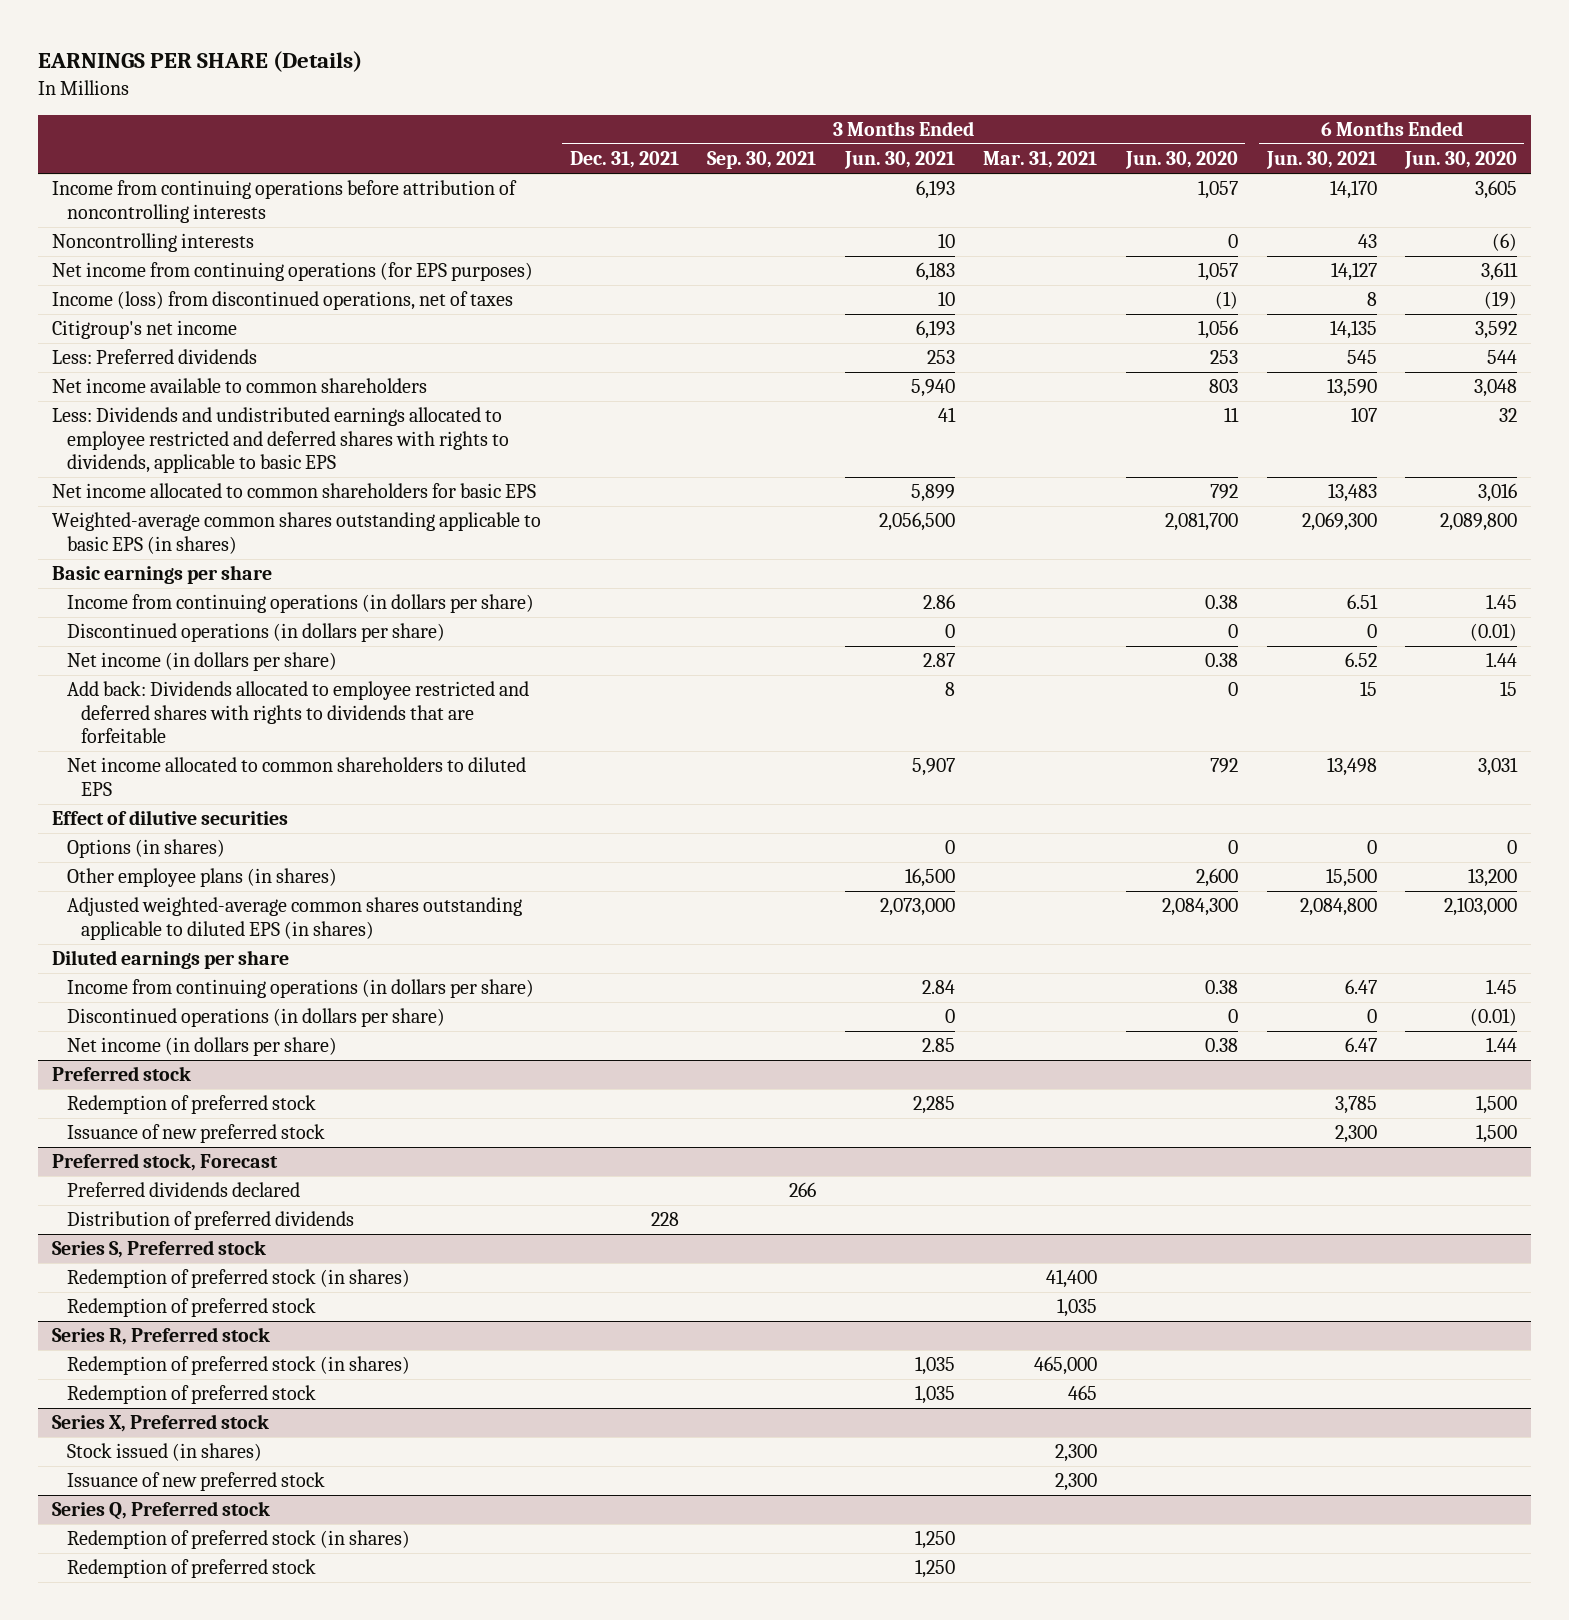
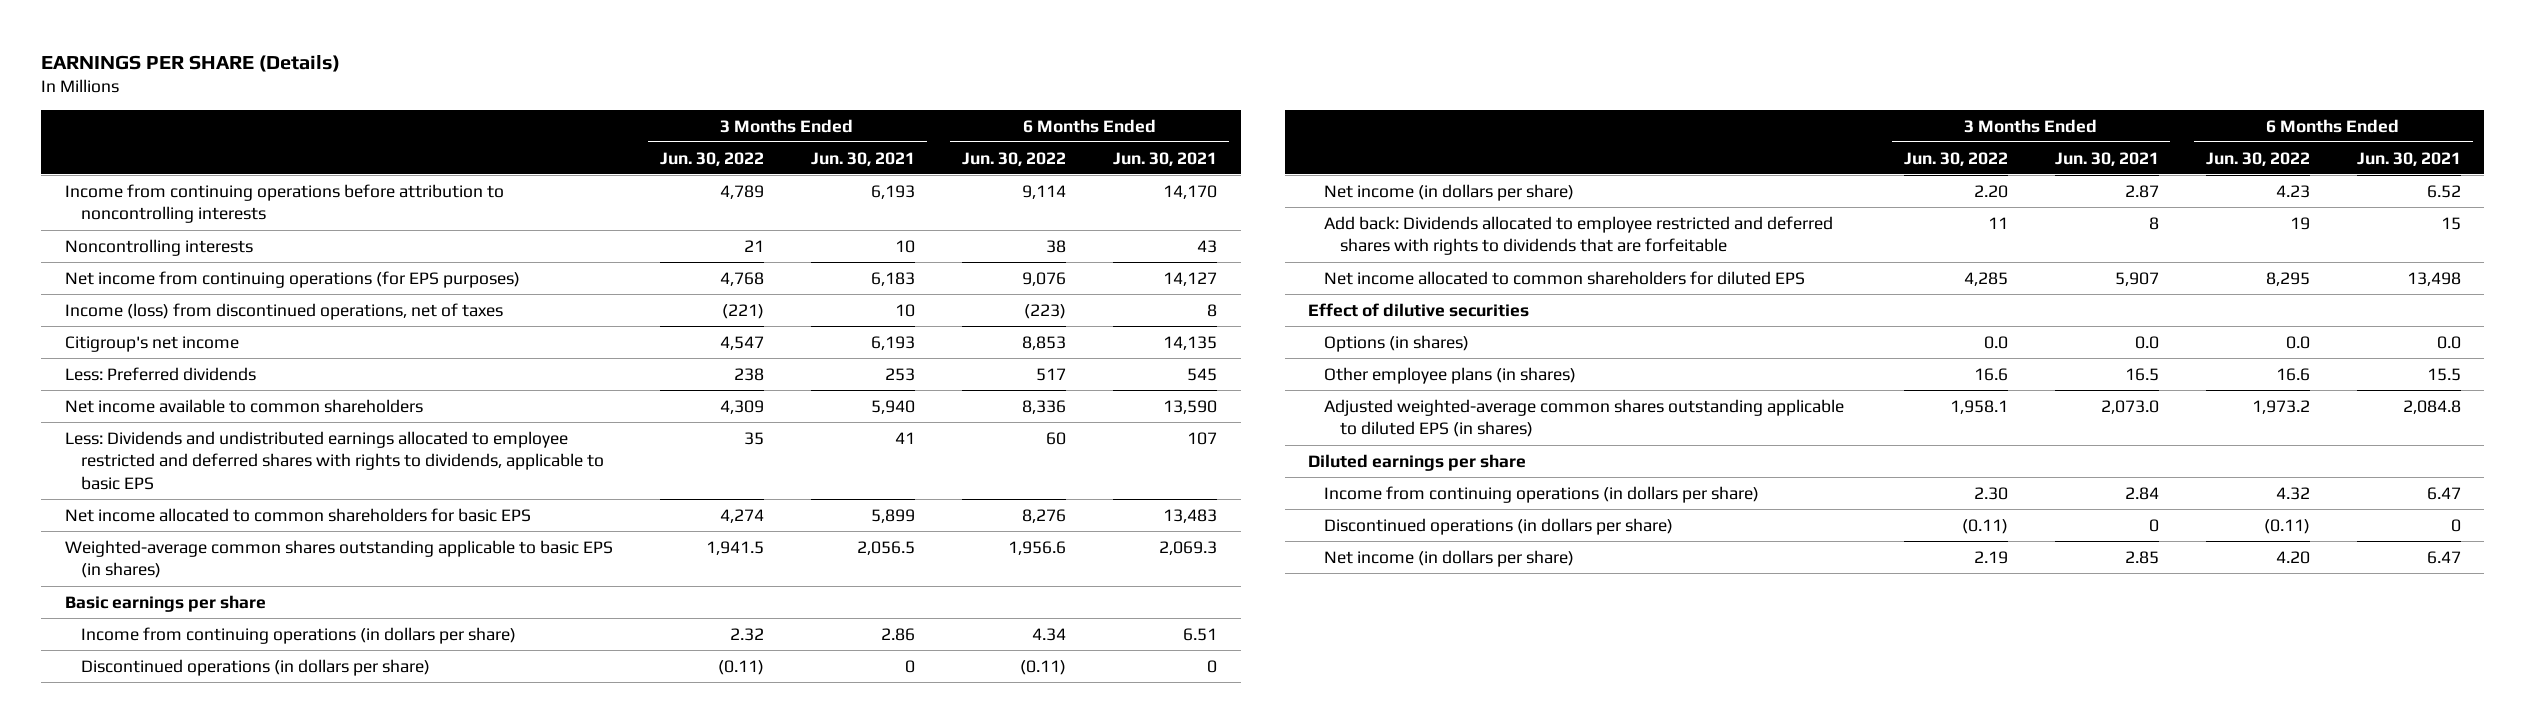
- | 3 Months Ended Dec. 31, 2021 | 3 Months Ended Sep. 30, 2021 | 3 Months Ended Jun. 30, 2021 | 3 Months Ended Mar. 31, 2021 | 3 Months Ended Jun. 30, 2020 | 6 Months Ended Jun. 30, 2021 | 6 Months Ended Jun. 30, 2020
+ | 3 Months Ended Jun. 30, 2022 | 3 Months Ended Jun. 30, 2021 | 6 Months Ended Jun. 30, 2022 | 6 Months Ended Jun. 30, 2021
- Income from continuing operations before attribution of noncontrolling interests | | | 6,193 | | 1,057 | 14,170 | 3,605
+ Income from continuing operations before attribution to noncontrolling interests | 4,789 | 6,193 | 9,114 | 14,170
- Weighted-average common shares outstanding applicable to basic EPS (in shares) | | | 2,056,500 | | 2,081,700 | 2,069,300 | 2,089,800
+ Weighted-average common shares outstanding applicable to basic EPS (in shares) | 1,941.5 | 2,056.5 | 1,956.6 | 2,069.3
- Net income allocated to common shareholders to diluted EPS | | | 5,907 | | 792 | 13,498 | 3,031
+ Net income allocated to common shareholders for diluted EPS | 4,285 | 5,907 | 8,295 | 13,498
- Options (in shares) | | | 0 | | 0 | 0 | 0
- Other employee plans (in shares) | | | 16,500 | | 2,600 | 15,500 | 13,200
- Adjusted weighted-average common shares outstanding applicable to diluted EPS (in shares) | | | 2,073,000 | | 2,084,300 | 2,084,800 | 2,103,000
+ Options (in shares) | 0.0 | 0.0 | 0.0 | 0.0
+ Other employee plans (in shares) | 16.6 | 16.5 | 16.6 | 15.5
+ Adjusted weighted-average common shares outstanding applicable to diluted EPS (in shares) | 1,958.1 | 2,073.0 | 1,973.2 | 2,084.8
- Preferred stock
- Redemption of preferred stock | | | 2,285 | | | 3,785 | 1,500
- Issuance of new preferred stock | | | | | | 2,300 | 1,500
- Preferred stock, Forecast
- Preferred dividends declared | | 266 | | | | |
- Distribution of preferred dividends | 228 | | | | | |
- Series S, Preferred stock
- Redemption of preferred stock (in shares) | | | | 41,400 | | |
- Redemption of preferred stock | | | | 1,035 | | |
- Series R, Preferred stock
- Redemption of preferred stock (in shares) | | | 1,035 | 465,000 | | |
- Redemption of preferred stock | | | 1,035 | 465 | | |
- Series X, Preferred stock
- Stock issued (in shares) | | | | 2,300 | | |
- Issuance of new preferred stock | | | | 2,300 | | |
- Series Q, Preferred stock
- Redemption of preferred stock (in shares) | | | 1,250 | | | |
- Redemption of preferred stock | | | 1,250 | | | |

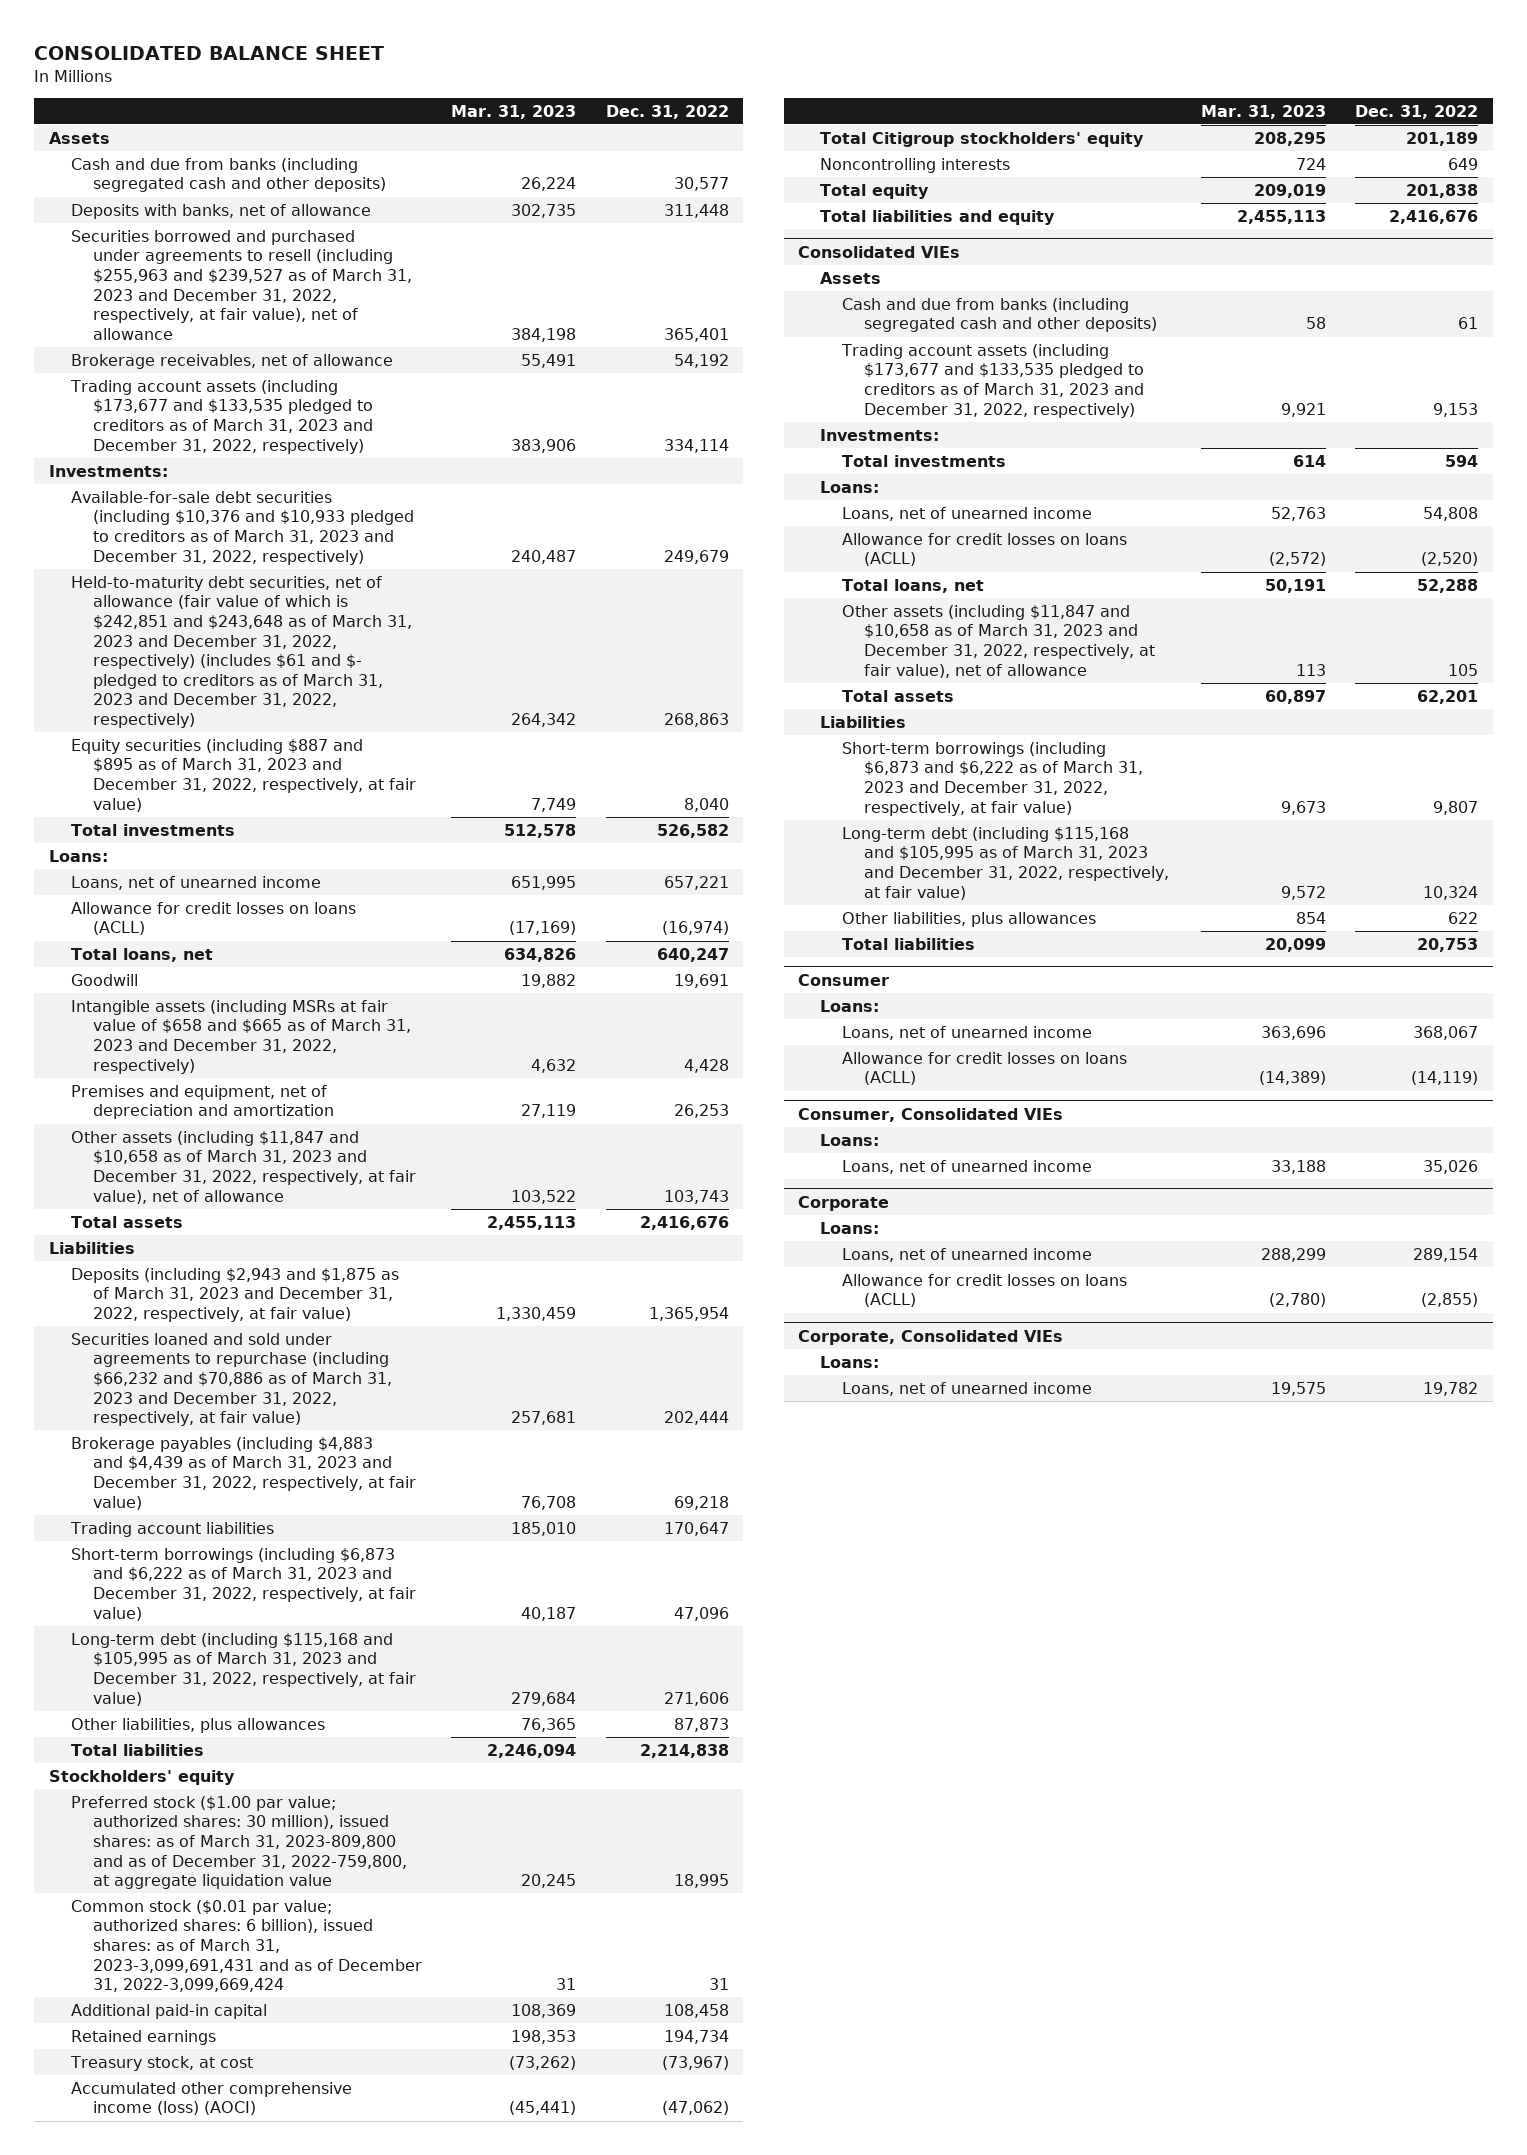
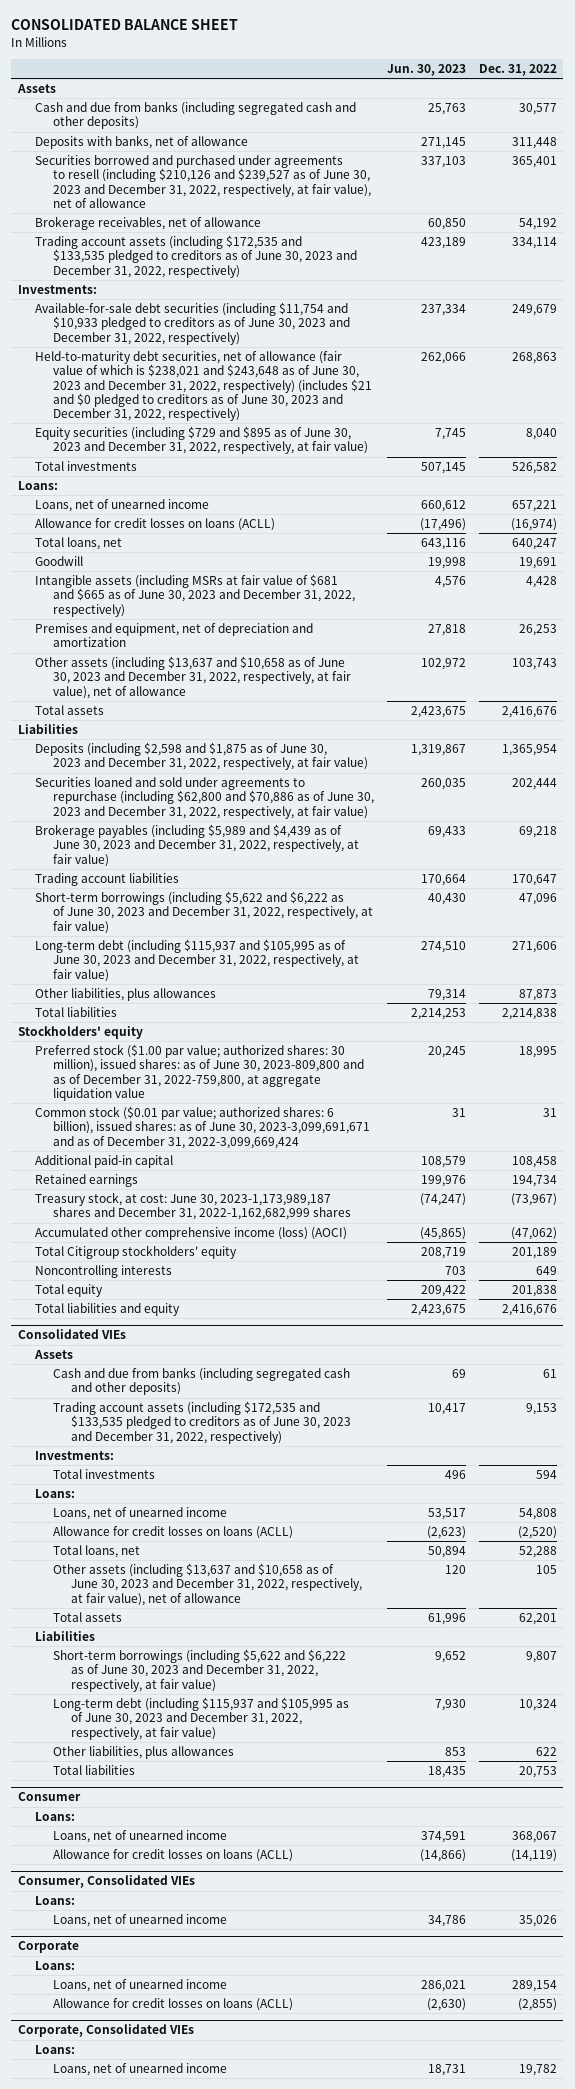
- | Mar. 31, 2023 | Dec. 31, 2022
+ | Jun. 30, 2023 | Dec. 31, 2022
- Securities borrowed and purchased under agreements to resell (including $255,963 and $239,527 as of March 31, 2023 and December 31, 2022, respectively, at fair value), net of allowance | 384,198 | 365,401
+ Securities borrowed and purchased under agreements to resell (including $210,126 and $239,527 as of June 30, 2023 and December 31, 2022, respectively, at fair value), net of allowance | 337,103 | 365,401
- Trading account assets (including $173,677 and $133,535 pledged to creditors as of March 31, 2023 and December 31, 2022, respectively) | 383,906 | 334,114
+ Trading account assets (including $172,535 and $133,535 pledged to creditors as of June 30, 2023 and December 31, 2022, respectively) | 423,189 | 334,114
- Available-for-sale debt securities (including $10,376 and $10,933 pledged to creditors as of March 31, 2023 and December 31, 2022, respectively) | 240,487 | 249,679
- Held-to-maturity debt securities, net of allowance (fair value of which is $242,851 and $243,648 as of March 31, 2023 and December 31, 2022, respectively) (includes $61 and $- pledged to creditors as of March 31, 2023 and December 31, 2022, respectively) | 264,342 | 268,863
- Equity securities (including $887 and $895 as of March 31, 2023 and December 31, 2022, respectively, at fair value) | 7,749 | 8,040
+ Available-for-sale debt securities (including $11,754 and $10,933 pledged to creditors as of June 30, 2023 and December 31, 2022, respectively) | 237,334 | 249,679
+ Held-to-maturity debt securities, net of allowance (fair value of which is $238,021 and $243,648 as of June 30, 2023 and December 31, 2022, respectively) (includes $21 and $0 pledged to creditors as of June 30, 2023 and December 31, 2022, respectively) | 262,066 | 268,863
+ Equity securities (including $729 and $895 as of June 30, 2023 and December 31, 2022, respectively, at fair value) | 7,745 | 8,040
- Intangible assets (including MSRs at fair value of $658 and $665 as of March 31, 2023 and December 31, 2022, respectively) | 4,632 | 4,428
+ Intangible assets (including MSRs at fair value of $681 and $665 as of June 30, 2023 and December 31, 2022, respectively) | 4,576 | 4,428
- Other assets (including $11,847 and $10,658 as of March 31, 2023 and December 31, 2022, respectively, at fair value), net of allowance | 103,522 | 103,743
+ Other assets (including $13,637 and $10,658 as of June 30, 2023 and December 31, 2022, respectively, at fair value), net of allowance | 102,972 | 103,743
- Deposits (including $2,943 and $1,875 as of March 31, 2023 and December 31, 2022, respectively, at fair value) | 1,330,459 | 1,365,954
- Securities loaned and sold under agreements to repurchase (including $66,232 and $70,886 as of March 31, 2023 and December 31, 2022, respectively, at fair value) | 257,681 | 202,444
- Brokerage payables (including $4,883 and $4,439 as of March 31, 2023 and December 31, 2022, respectively, at fair value) | 76,708 | 69,218
+ Deposits (including $2,598 and $1,875 as of June 30, 2023 and December 31, 2022, respectively, at fair value) | 1,319,867 | 1,365,954
+ Securities loaned and sold under agreements to repurchase (including $62,800 and $70,886 as of June 30, 2023 and December 31, 2022, respectively, at fair value) | 260,035 | 202,444
+ Brokerage payables (including $5,989 and $4,439 as of June 30, 2023 and December 31, 2022, respectively, at fair value) | 69,433 | 69,218
- Short-term borrowings (including $6,873 and $6,222 as of March 31, 2023 and December 31, 2022, respectively, at fair value) | 40,187 | 47,096
- Long-term debt (including $115,168 and $105,995 as of March 31, 2023 and December 31, 2022, respectively, at fair value) | 279,684 | 271,606
+ Short-term borrowings (including $5,622 and $6,222 as of June 30, 2023 and December 31, 2022, respectively, at fair value) | 40,430 | 47,096
+ Long-term debt (including $115,937 and $105,995 as of June 30, 2023 and December 31, 2022, respectively, at fair value) | 274,510 | 271,606
- Preferred stock ($1.00 par value; authorized shares: 30 million), issued shares: as of March 31, 2023-809,800 and as of December 31, 2022-759,800, at aggregate liquidation value | 20,245 | 18,995
- Common stock ($0.01 par value; authorized shares: 6 billion), issued shares: as of March 31, 2023-3,099,691,431 and as of December 31, 2022-3,099,669,424 | 31 | 31
+ Preferred stock ($1.00 par value; authorized shares: 30 million), issued shares: as of June 30, 2023-809,800 and as of December 31, 2022-759,800, at aggregate liquidation value | 20,245 | 18,995
+ Common stock ($0.01 par value; authorized shares: 6 billion), issued shares: as of June 30, 2023-3,099,691,671 and as of December 31, 2022-3,099,669,424 | 31 | 31
- Treasury stock, at cost | (73,262) | (73,967)
+ Treasury stock, at cost: June 30, 2023-1,173,989,187 shares and December 31, 2022-1,162,682,999 shares | (74,247) | (73,967)
@ Consolidated VIEs
- Trading account assets (including $173,677 and $133,535 pledged to creditors as of March 31, 2023 and December 31, 2022, respectively) | 9,921 | 9,153
+ Trading account assets (including $172,535 and $133,535 pledged to creditors as of June 30, 2023 and December 31, 2022, respectively) | 10,417 | 9,153
- Other assets (including $11,847 and $10,658 as of March 31, 2023 and December 31, 2022, respectively, at fair value), net of allowance | 113 | 105
+ Other assets (including $13,637 and $10,658 as of June 30, 2023 and December 31, 2022, respectively, at fair value), net of allowance | 120 | 105
- Short-term borrowings (including $6,873 and $6,222 as of March 31, 2023 and December 31, 2022, respectively, at fair value) | 9,673 | 9,807
- Long-term debt (including $115,168 and $105,995 as of March 31, 2023 and December 31, 2022, respectively, at fair value) | 9,572 | 10,324
+ Short-term borrowings (including $5,622 and $6,222 as of June 30, 2023 and December 31, 2022, respectively, at fair value) | 9,652 | 9,807
+ Long-term debt (including $115,937 and $105,995 as of June 30, 2023 and December 31, 2022, respectively, at fair value) | 7,930 | 10,324

